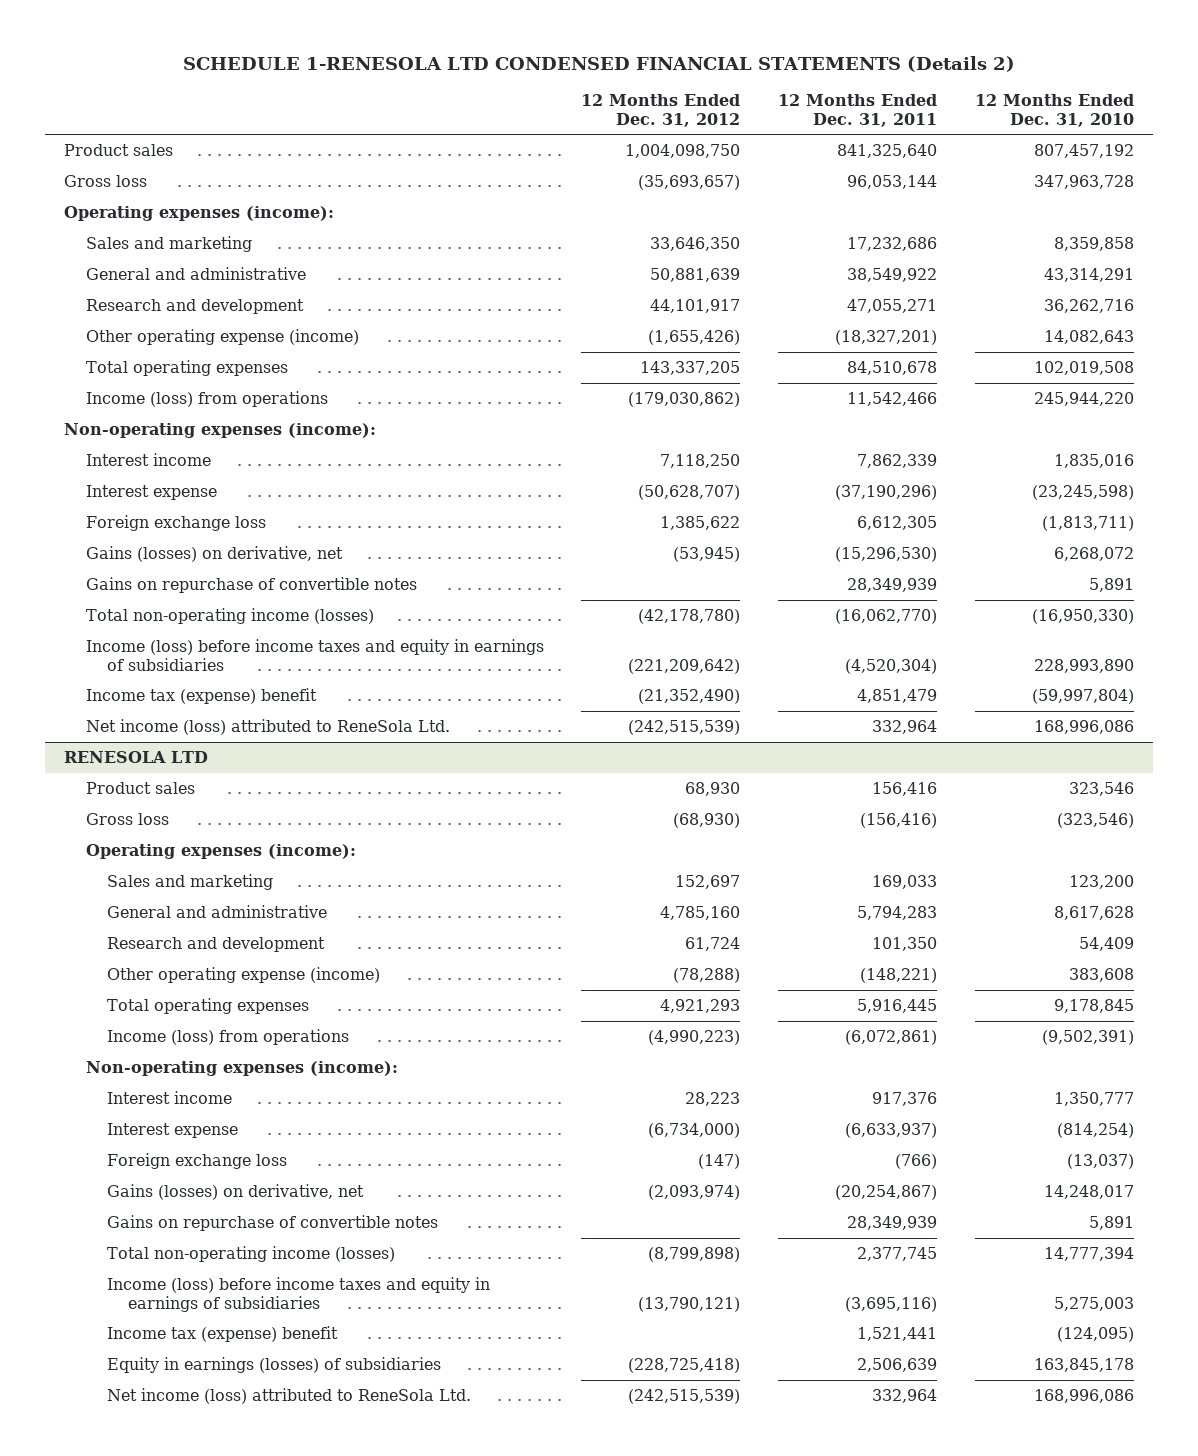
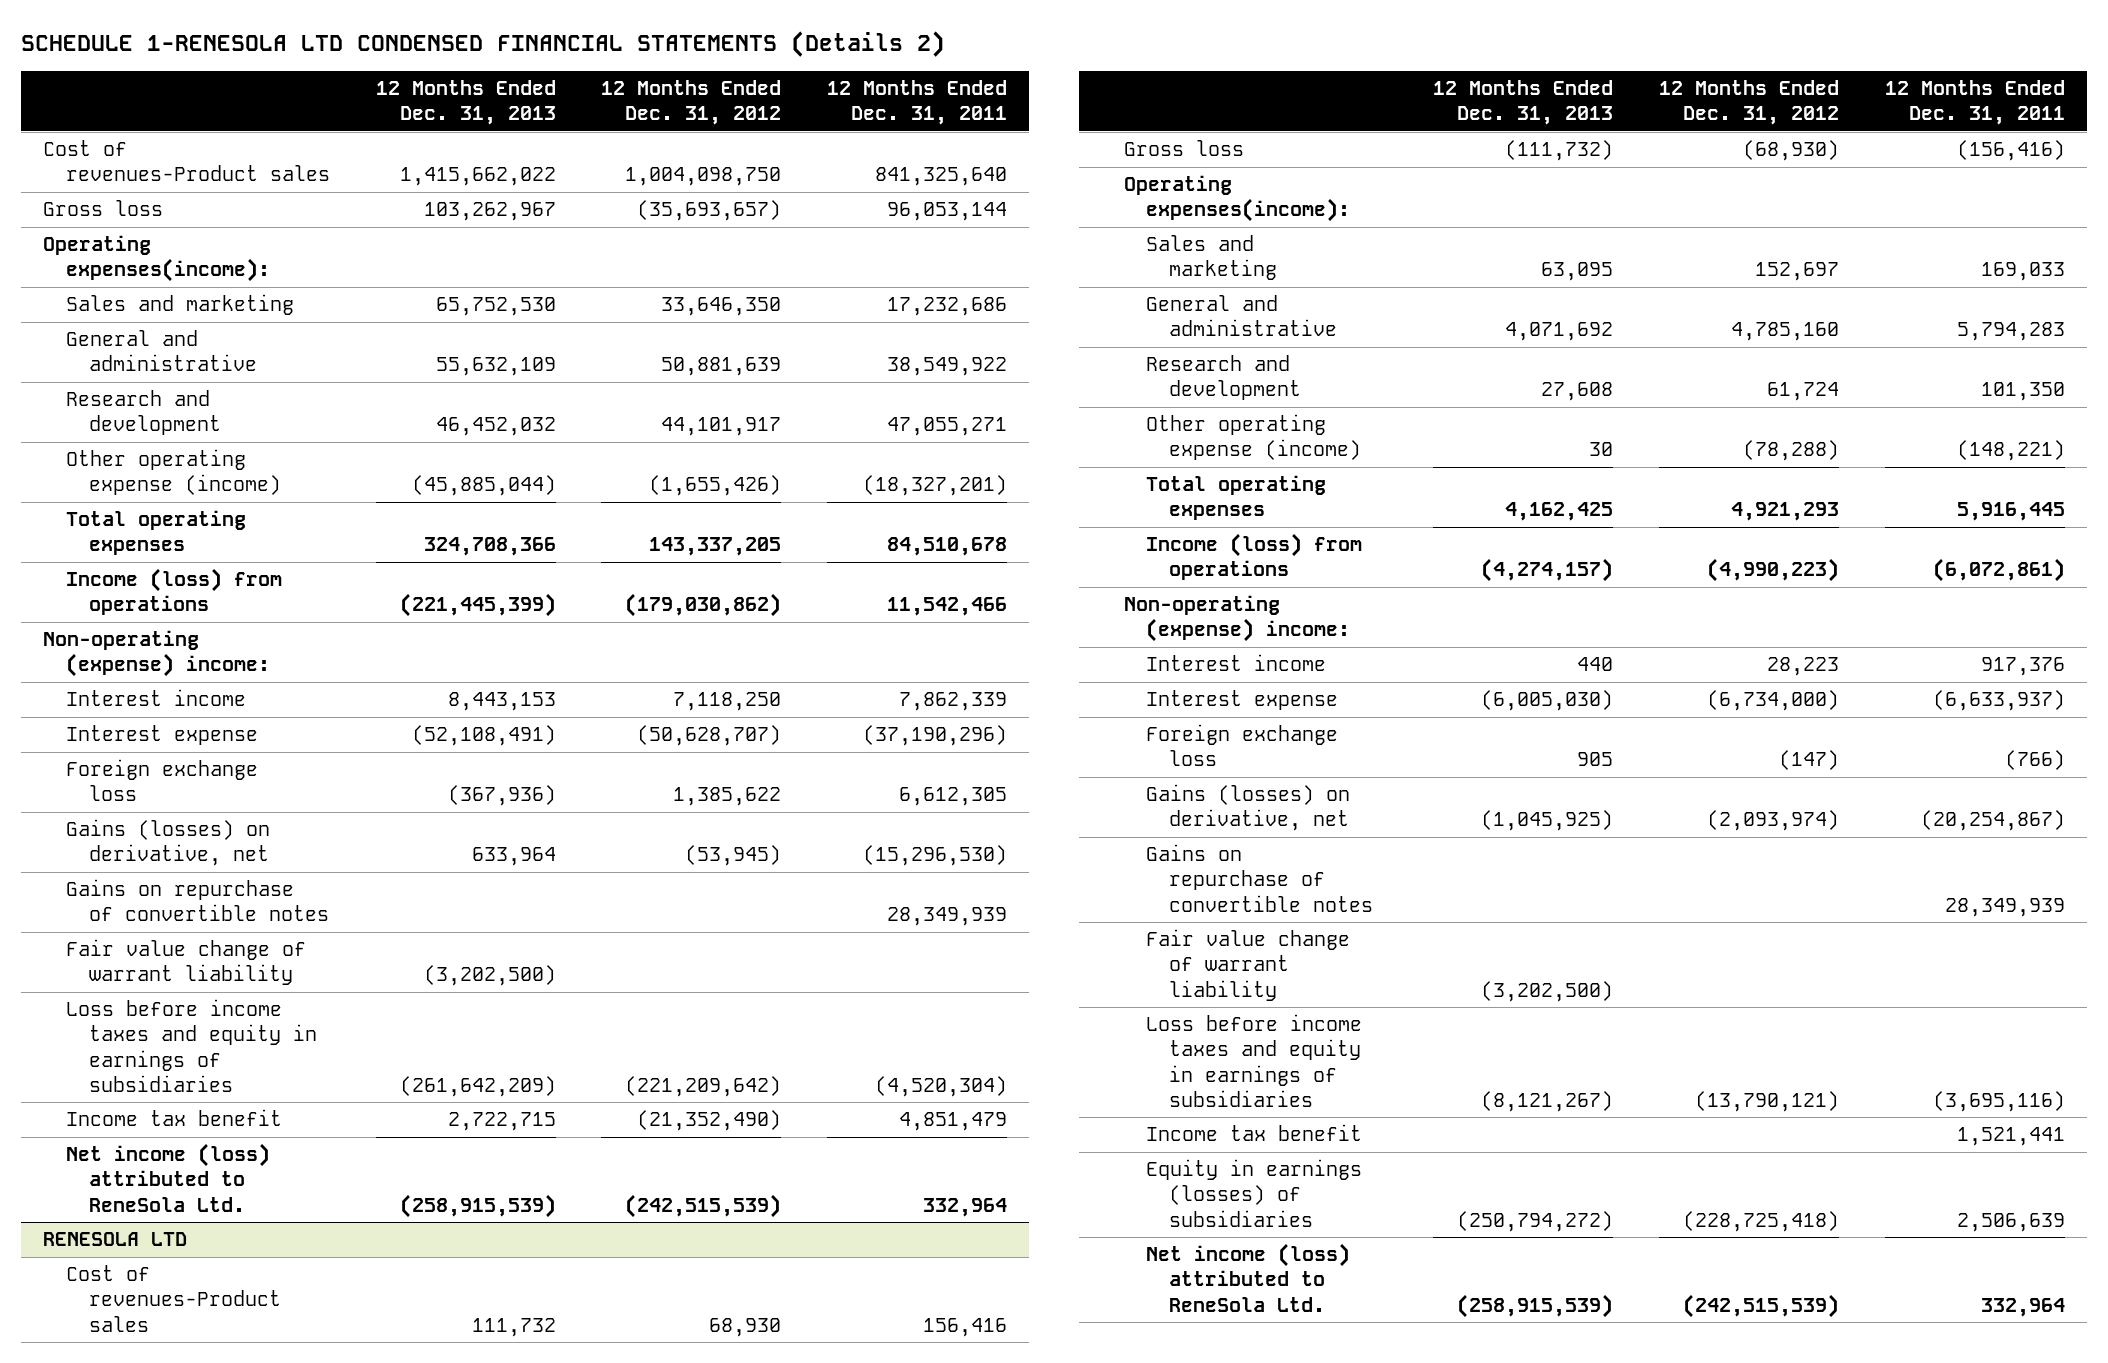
- | 12 Months Ended Dec. 31, 2012 | 12 Months Ended Dec. 31, 2011 | 12 Months Ended Dec. 31, 2010
+ | 12 Months Ended Dec. 31, 2013 | 12 Months Ended Dec. 31, 2012 | 12 Months Ended Dec. 31, 2011
- Product sales | 1,004,098,750 | 841,325,640 | 807,457,192
+ Cost of revenues-Product sales | 1,415,662,022 | 1,004,098,750 | 841,325,640
- Operating expenses (income):
+ Operating expenses(income):
- Non-operating expenses (income):
+ Non-operating (expense) income:
- Total non-operating income (losses) | (42,178,780) | (16,062,770) | (16,950,330)
- Income (loss) before income taxes and equity in earnings of subsidiaries | (221,209,642) | (4,520,304) | 228,993,890
- Income tax (expense) benefit | (21,352,490) | 4,851,479 | (59,997,804)
+ Fair value change of warrant liability | (3,202,500) | |
+ Loss before income taxes and equity in earnings of subsidiaries | (261,642,209) | (221,209,642) | (4,520,304)
+ Income tax benefit | 2,722,715 | (21,352,490) | 4,851,479
@ RENESOLA LTD
- Product sales | 68,930 | 156,416 | 323,546
+ Cost of revenues-Product sales | 111,732 | 68,930 | 156,416
- Operating expenses (income):
+ Operating expenses(income):
- Non-operating expenses (income):
+ Non-operating (expense) income:
- Total non-operating income (losses) | (8,799,898) | 2,377,745 | 14,777,394
- Income (loss) before income taxes and equity in earnings of subsidiaries | (13,790,121) | (3,695,116) | 5,275,003
- Income tax (expense) benefit | | 1,521,441 | (124,095)
+ Fair value change of warrant liability | (3,202,500) | |
+ Loss before income taxes and equity in earnings of subsidiaries | (8,121,267) | (13,790,121) | (3,695,116)
+ Income tax benefit | | | 1,521,441

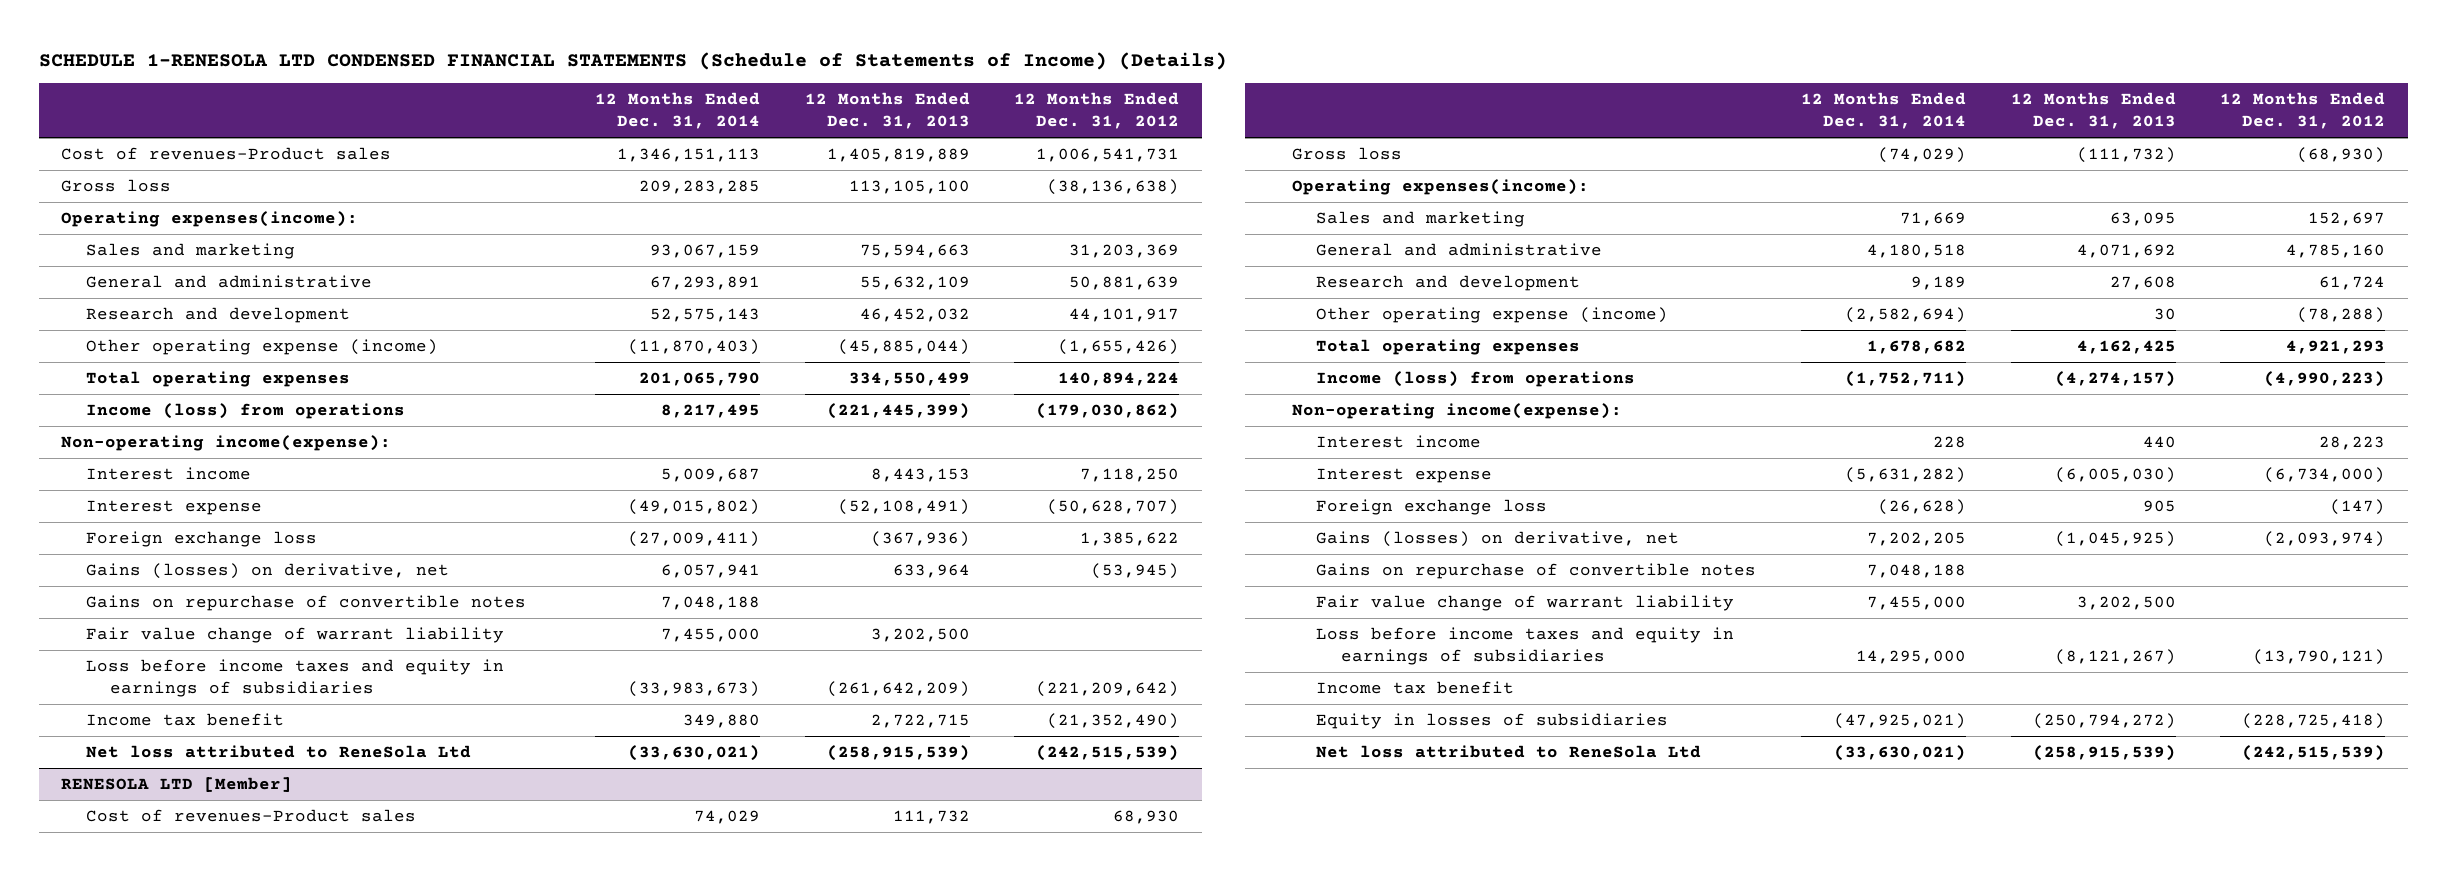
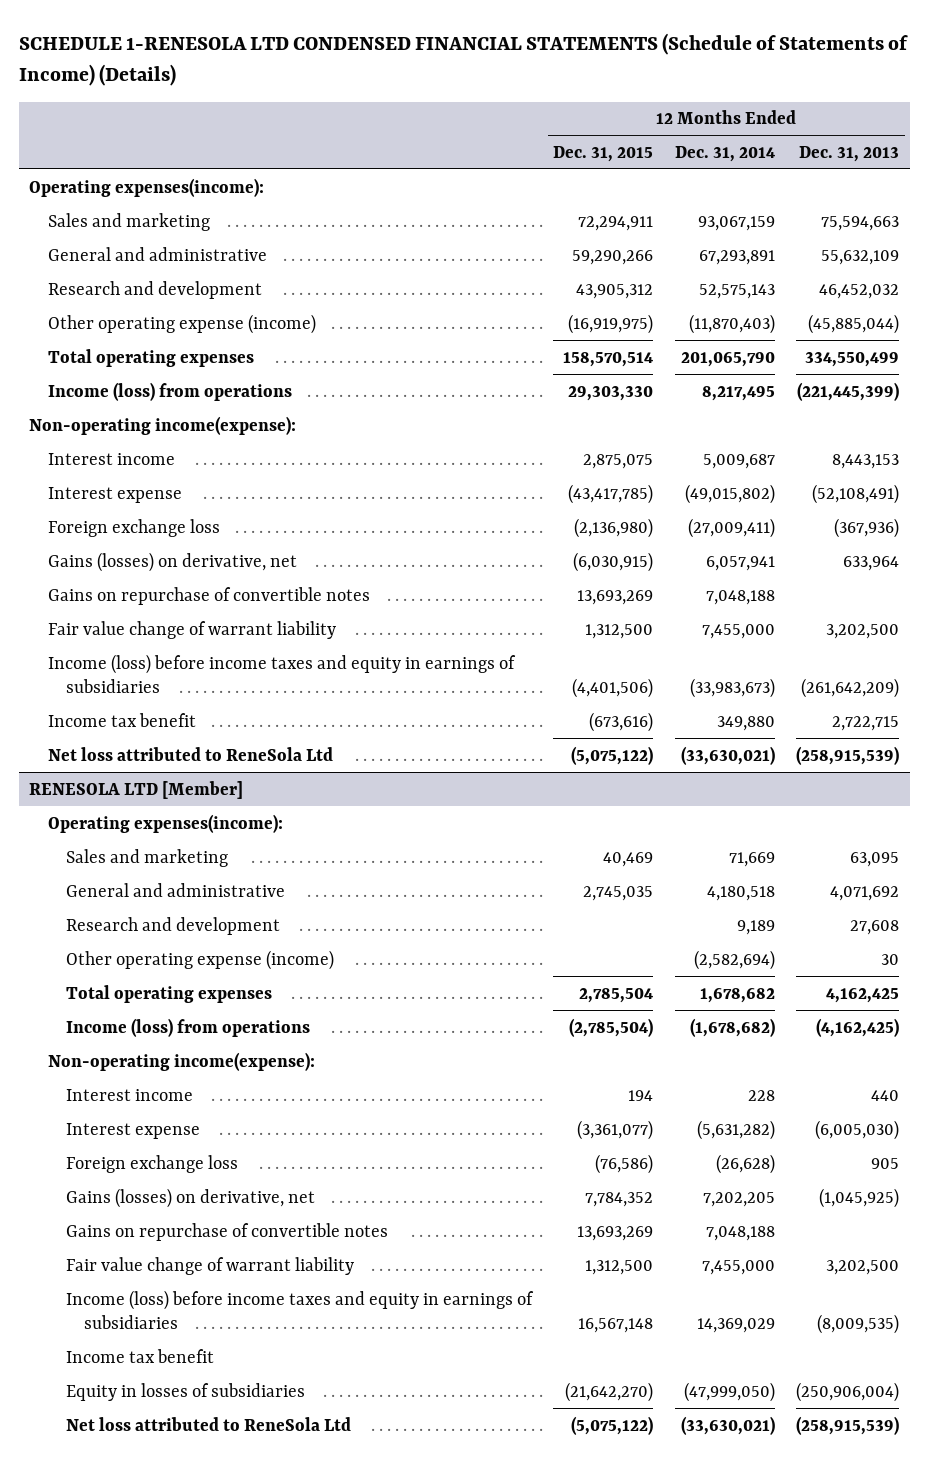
- | 12 Months Ended Dec. 31, 2014 | 12 Months Ended Dec. 31, 2013 | 12 Months Ended Dec. 31, 2012
+ | 12 Months Ended Dec. 31, 2015 | 12 Months Ended Dec. 31, 2014 | 12 Months Ended Dec. 31, 2013
- Cost of revenues-Product sales | 1,346,151,113 | 1,405,819,889 | 1,006,541,731
- Gross loss | 209,283,285 | 113,105,100 | (38,136,638)
- Loss before income taxes and equity in earnings of subsidiaries | (33,983,673) | (261,642,209) | (221,209,642)
+ Income (loss) before income taxes and equity in earnings of subsidiaries | (4,401,506) | (33,983,673) | (261,642,209)
@ RENESOLA LTD [Member]
- Cost of revenues-Product sales | 74,029 | 111,732 | 68,930
- Gross loss | (74,029) | (111,732) | (68,930)
- Income (loss) from operations | (1,752,711) | (4,274,157) | (4,990,223)
+ Income (loss) from operations | (2,785,504) | (1,678,682) | (4,162,425)
- Loss before income taxes and equity in earnings of subsidiaries | 14,295,000 | (8,121,267) | (13,790,121)
+ Income (loss) before income taxes and equity in earnings of subsidiaries | 16,567,148 | 14,369,029 | (8,009,535)
- Equity in losses of subsidiaries | (47,925,021) | (250,794,272) | (228,725,418)
+ Equity in losses of subsidiaries | (21,642,270) | (47,999,050) | (250,906,004)

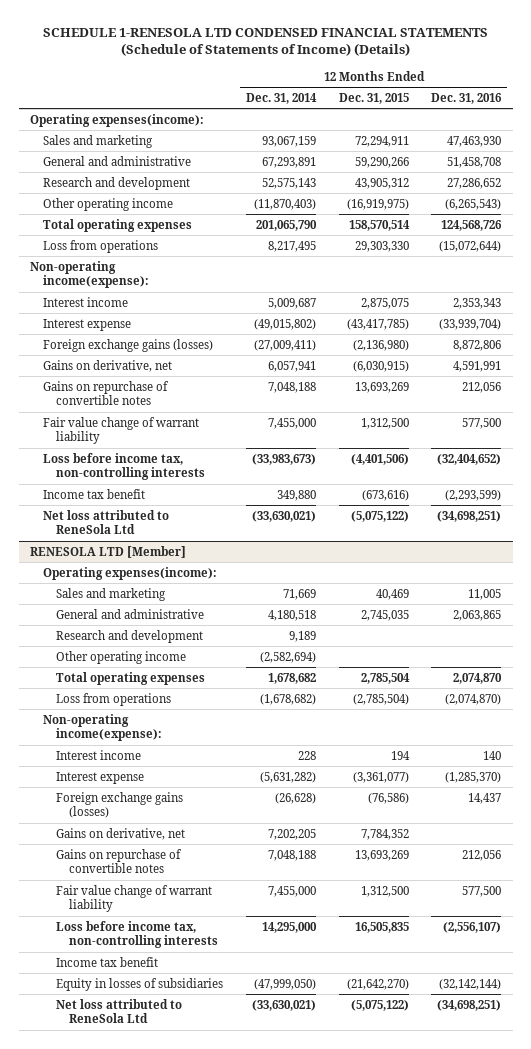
- | 12 Months Ended Dec. 31, 2015 | 12 Months Ended Dec. 31, 2014 | 12 Months Ended Dec. 31, 2013
+ | 12 Months Ended Dec. 31, 2014 | 12 Months Ended Dec. 31, 2015 | 12 Months Ended Dec. 31, 2016
- Other operating expense (income) | (16,919,975) | (11,870,403) | (45,885,044)
+ Other operating income | (11,870,403) | (16,919,975) | (6,265,543)
- Income (loss) from operations | 29,303,330 | 8,217,495 | (221,445,399)
+ Loss from operations | 8,217,495 | 29,303,330 | (15,072,644)
- Foreign exchange loss | (2,136,980) | (27,009,411) | (367,936)
- Gains (losses) on derivative, net | (6,030,915) | 6,057,941 | 633,964
+ Foreign exchange gains (losses) | (27,009,411) | (2,136,980) | 8,872,806
+ Gains on derivative, net | 6,057,941 | (6,030,915) | 4,591,991
- Income (loss) before income taxes and equity in earnings of subsidiaries | (4,401,506) | (33,983,673) | (261,642,209)
+ Loss before income tax, non-controlling interests | (33,983,673) | (4,401,506) | (32,404,652)
@ RENESOLA LTD [Member]
- Other operating expense (income) | | (2,582,694) | 30
+ Other operating income | (2,582,694) | |
- Income (loss) from operations | (2,785,504) | (1,678,682) | (4,162,425)
+ Loss from operations | (1,678,682) | (2,785,504) | (2,074,870)
- Foreign exchange loss | (76,586) | (26,628) | 905
- Gains (losses) on derivative, net | 7,784,352 | 7,202,205 | (1,045,925)
+ Foreign exchange gains (losses) | (26,628) | (76,586) | 14,437
+ Gains on derivative, net | 7,202,205 | 7,784,352 |
- Income (loss) before income taxes and equity in earnings of subsidiaries | 16,567,148 | 14,369,029 | (8,009,535)
+ Loss before income tax, non-controlling interests | 14,295,000 | 16,505,835 | (2,556,107)

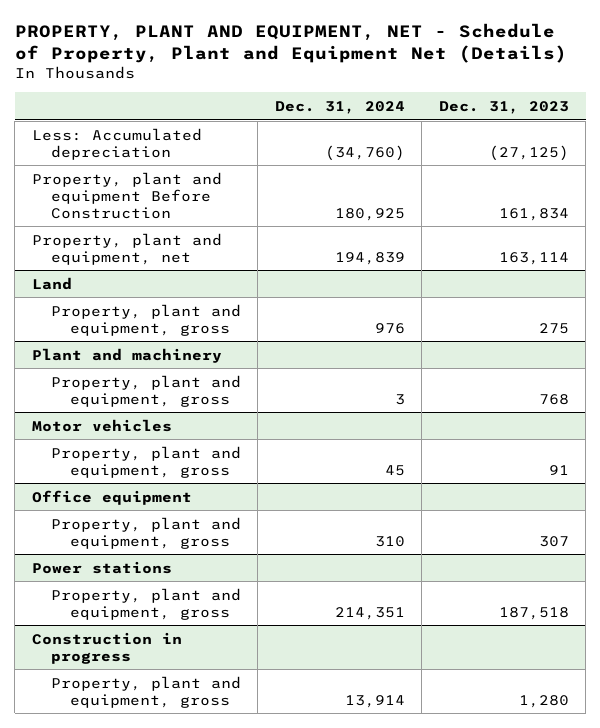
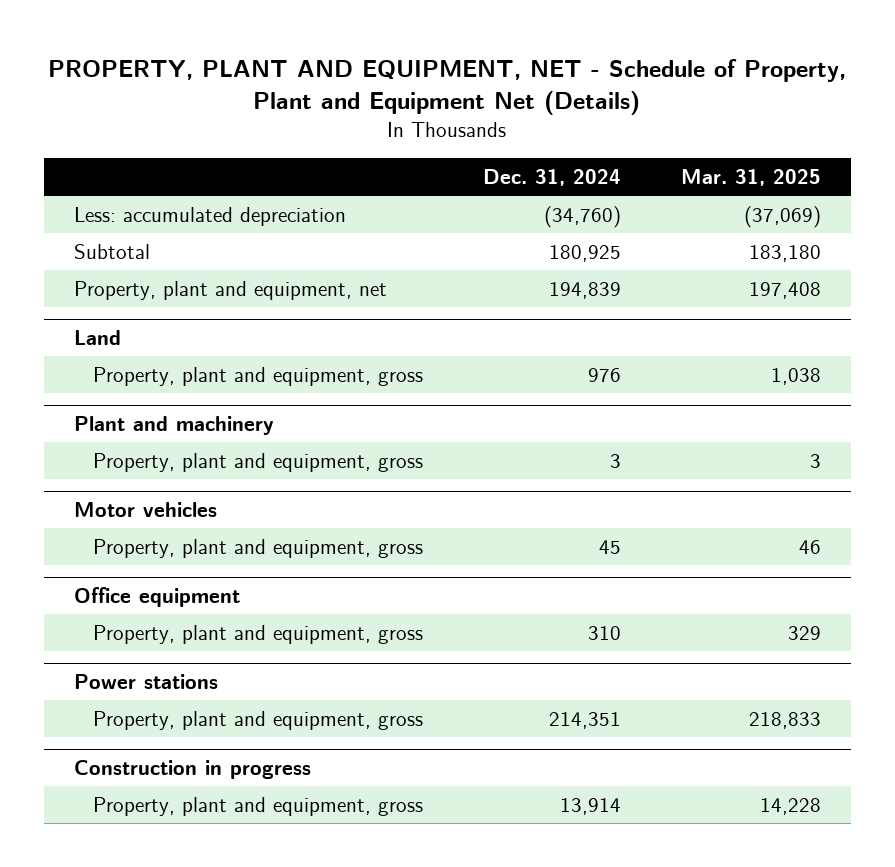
- | Dec. 31, 2024 | Dec. 31, 2023
+ | Dec. 31, 2024 | Mar. 31, 2025
- Less: Accumulated depreciation | (34,760) | (27,125)
- Property, plant and equipment Before Construction | 180,925 | 161,834
+ Less: accumulated depreciation | (34,760) | (37,069)
+ Subtotal | 180,925 | 183,180

